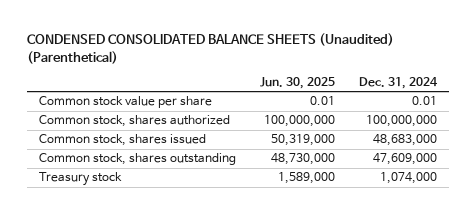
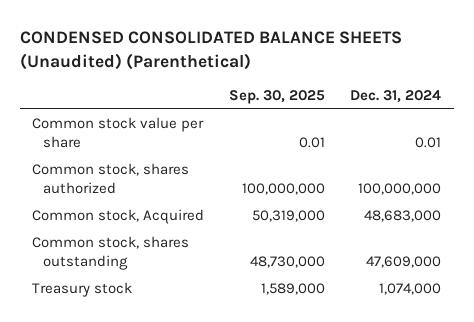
- | Jun. 30, 2025 | Dec. 31, 2024
+ | Sep. 30, 2025 | Dec. 31, 2024
- Common stock, shares issued | 50,319,000 | 48,683,000
+ Common stock, Acquired | 50,319,000 | 48,683,000

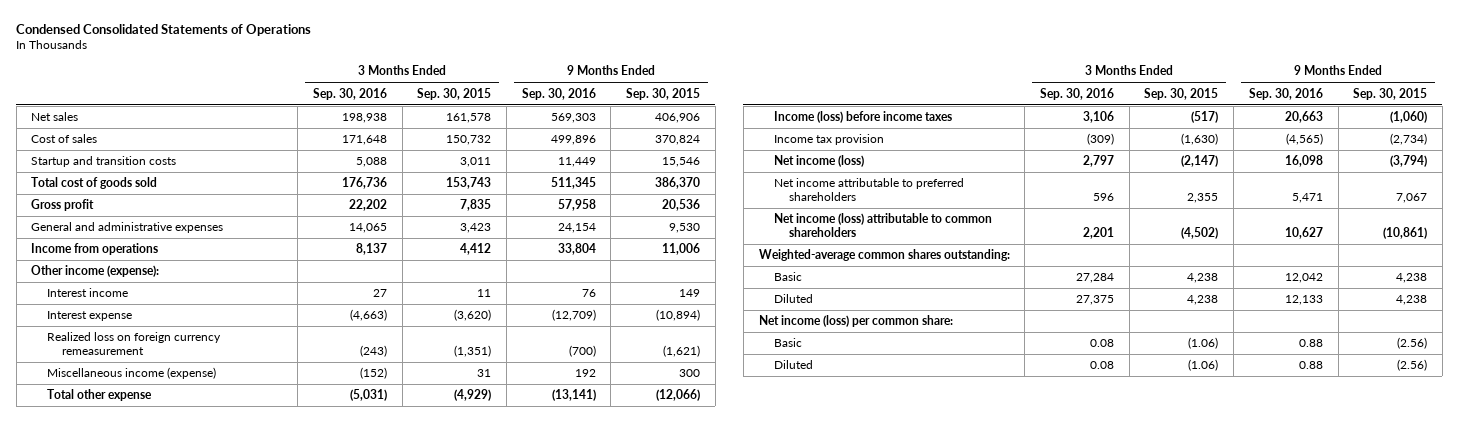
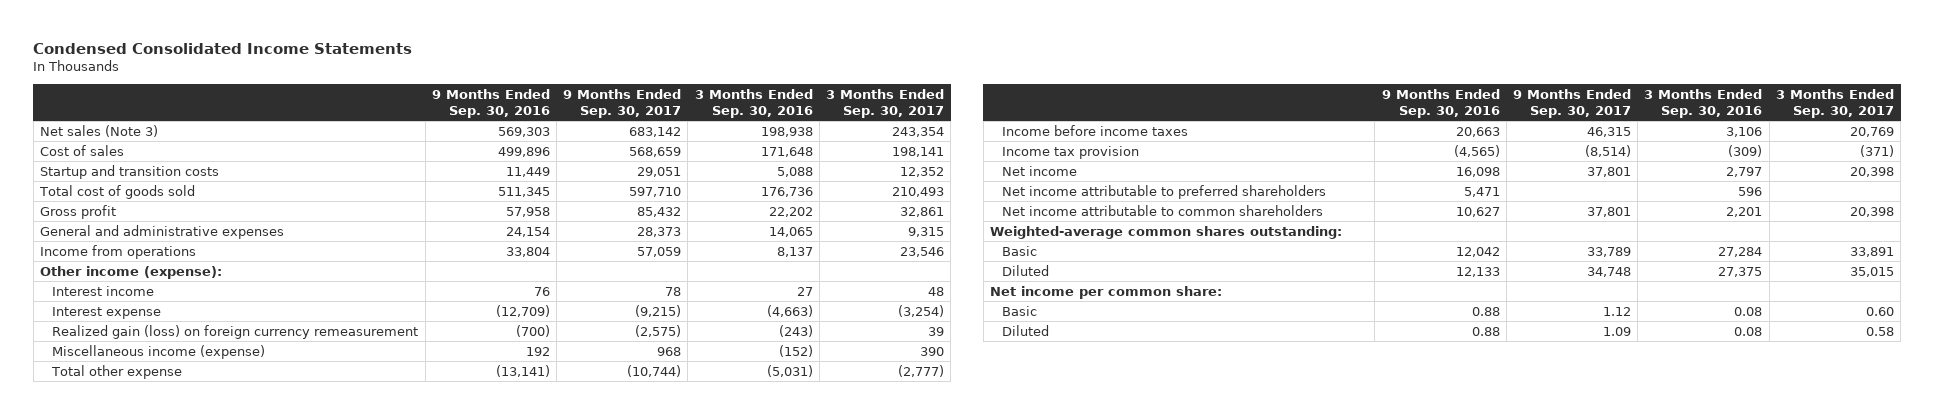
- Condensed Consolidated Statements of Operations
+ Condensed Consolidated Income Statements
- | 3 Months Ended Sep. 30, 2016 | 3 Months Ended Sep. 30, 2015 | 9 Months Ended Sep. 30, 2016 | 9 Months Ended Sep. 30, 2015
+ | 9 Months Ended Sep. 30, 2016 | 9 Months Ended Sep. 30, 2017 | 3 Months Ended Sep. 30, 2016 | 3 Months Ended Sep. 30, 2017
- Net sales | 198,938 | 161,578 | 569,303 | 406,906
+ Net sales (Note 3) | 569,303 | 683,142 | 198,938 | 243,354
- Realized loss on foreign currency remeasurement | (243) | (1,351) | (700) | (1,621)
+ Realized gain (loss) on foreign currency remeasurement | (700) | (2,575) | (243) | 39
- Income (loss) before income taxes | 3,106 | (517) | 20,663 | (1,060)
+ Income before income taxes | 20,663 | 46,315 | 3,106 | 20,769
- Net income (loss) | 2,797 | (2,147) | 16,098 | (3,794)
+ Net income | 16,098 | 37,801 | 2,797 | 20,398
- Net income (loss) attributable to common shareholders | 2,201 | (4,502) | 10,627 | (10,861)
+ Net income attributable to common shareholders | 10,627 | 37,801 | 2,201 | 20,398
- Net income (loss) per common share:
+ Net income per common share:

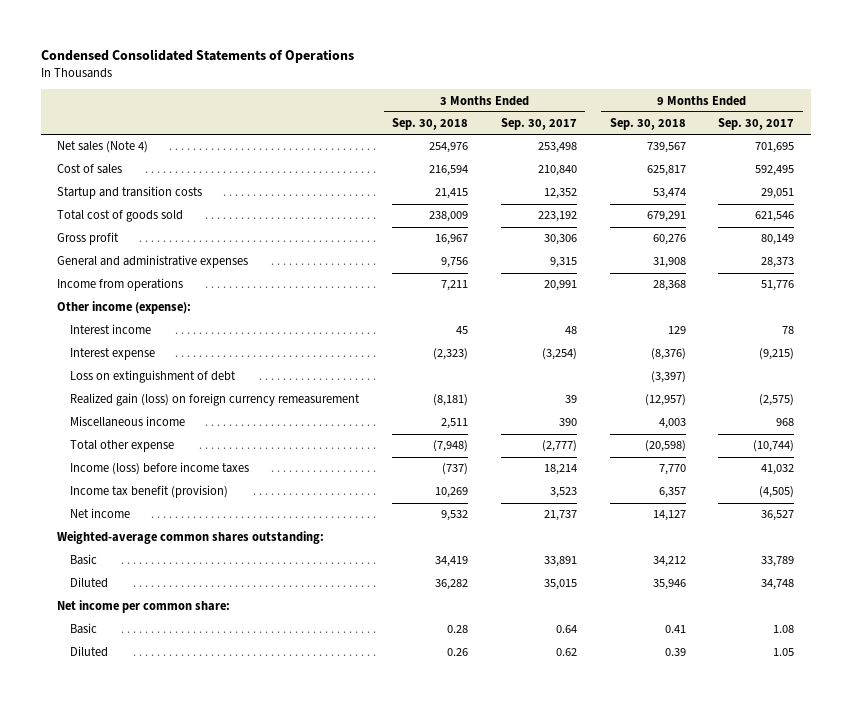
- Condensed Consolidated Income Statements
+ Condensed Consolidated Statements of Operations
- | 9 Months Ended Sep. 30, 2016 | 9 Months Ended Sep. 30, 2017 | 3 Months Ended Sep. 30, 2016 | 3 Months Ended Sep. 30, 2017
+ | 3 Months Ended Sep. 30, 2018 | 3 Months Ended Sep. 30, 2017 | 9 Months Ended Sep. 30, 2018 | 9 Months Ended Sep. 30, 2017
- Net sales (Note 3) | 569,303 | 683,142 | 198,938 | 243,354
- Cost of sales | 499,896 | 568,659 | 171,648 | 198,141
+ Net sales (Note 4) | 254,976 | 253,498 | 739,567 | 701,695
+ Cost of sales | 216,594 | 210,840 | 625,817 | 592,495
- Total cost of goods sold | 511,345 | 597,710 | 176,736 | 210,493
- Gross profit | 57,958 | 85,432 | 22,202 | 32,861
+ Total cost of goods sold | 238,009 | 223,192 | 679,291 | 621,546
+ Gross profit | 16,967 | 30,306 | 60,276 | 80,149
- Income from operations | 33,804 | 57,059 | 8,137 | 23,546
+ Income from operations | 7,211 | 20,991 | 28,368 | 51,776
+ Loss on extinguishment of debt | | | (3,397) |
- Miscellaneous income (expense) | 192 | 968 | (152) | 390
+ Miscellaneous income | 2,511 | 390 | 4,003 | 968
- Income before income taxes | 20,663 | 46,315 | 3,106 | 20,769
- Income tax provision | (4,565) | (8,514) | (309) | (371)
- Net income | 16,098 | 37,801 | 2,797 | 20,398
- Net income attributable to preferred shareholders | 5,471 | | 596 |
- Net income attributable to common shareholders | 10,627 | 37,801 | 2,201 | 20,398
+ Income (loss) before income taxes | (737) | 18,214 | 7,770 | 41,032
+ Income tax benefit (provision) | 10,269 | 3,523 | 6,357 | (4,505)
+ Net income | 9,532 | 21,737 | 14,127 | 36,527
- Basic | 0.88 | 1.12 | 0.08 | 0.60
- Diluted | 0.88 | 1.09 | 0.08 | 0.58
+ Basic | 0.28 | 0.64 | 0.41 | 1.08
+ Diluted | 0.26 | 0.62 | 0.39 | 1.05

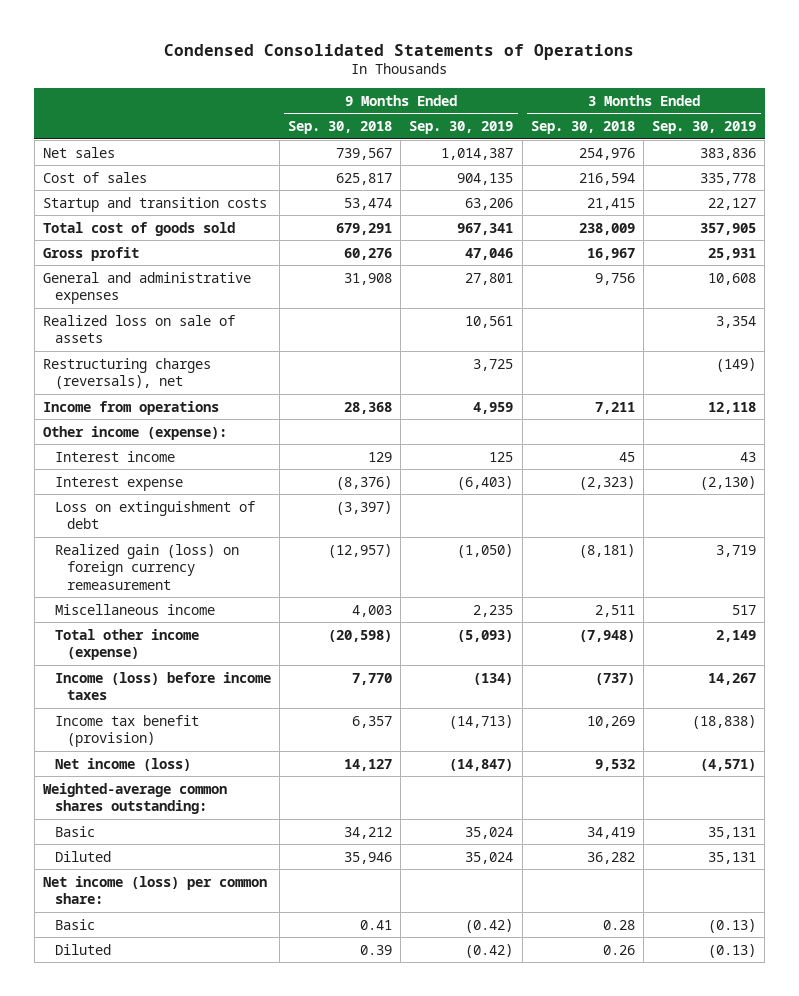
- | 3 Months Ended Sep. 30, 2018 | 3 Months Ended Sep. 30, 2017 | 9 Months Ended Sep. 30, 2018 | 9 Months Ended Sep. 30, 2017
+ | 9 Months Ended Sep. 30, 2018 | 9 Months Ended Sep. 30, 2019 | 3 Months Ended Sep. 30, 2018 | 3 Months Ended Sep. 30, 2019
- Net sales (Note 4) | 254,976 | 253,498 | 739,567 | 701,695
+ Net sales | 739,567 | 1,014,387 | 254,976 | 383,836
+ Realized loss on sale of assets | | 10,561 | | 3,354
+ Restructuring charges (reversals), net | | 3,725 | | (149)
- Total other expense | (7,948) | (2,777) | (20,598) | (10,744)
+ Total other income (expense) | (20,598) | (5,093) | (7,948) | 2,149
- Net income | 9,532 | 21,737 | 14,127 | 36,527
+ Net income (loss) | 14,127 | (14,847) | 9,532 | (4,571)
- Net income per common share:
+ Net income (loss) per common share:

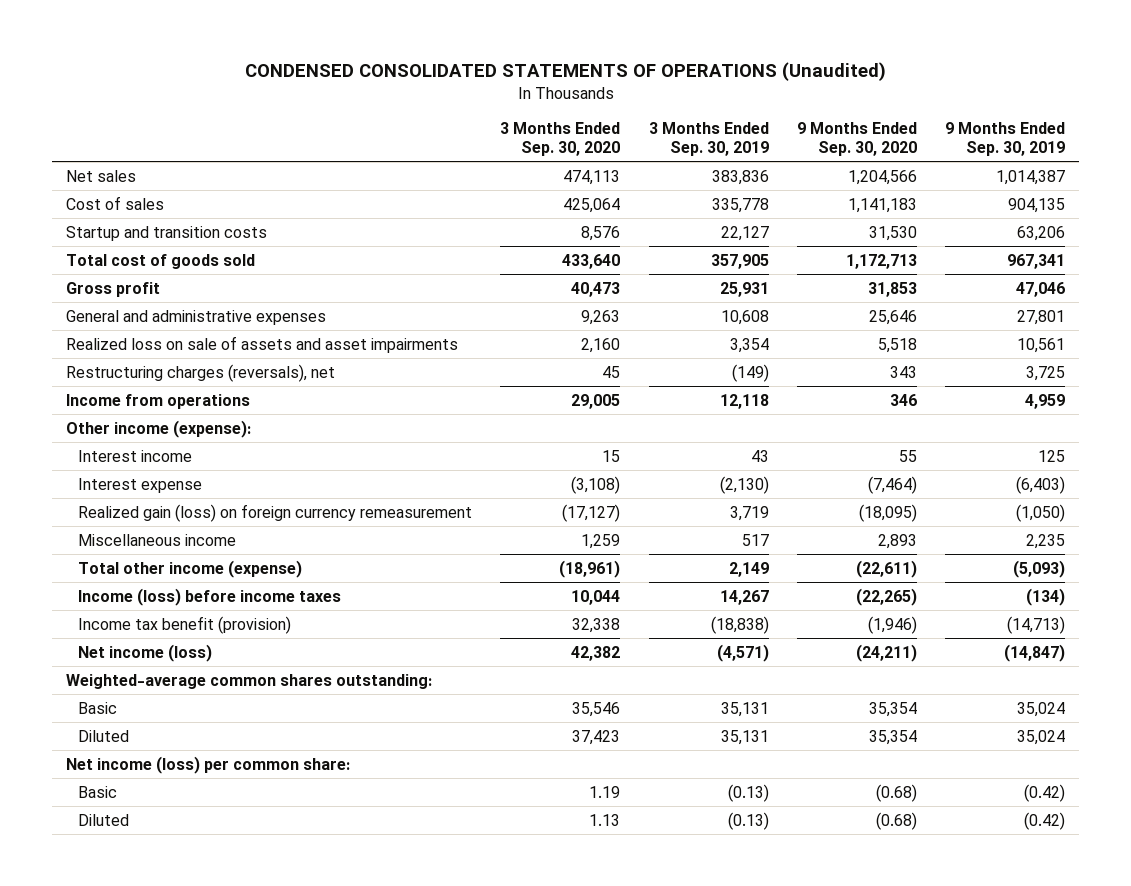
- Condensed Consolidated Statements of Operations
+ CONDENSED CONSOLIDATED STATEMENTS OF OPERATIONS (Unaudited)
- | 9 Months Ended Sep. 30, 2018 | 9 Months Ended Sep. 30, 2019 | 3 Months Ended Sep. 30, 2018 | 3 Months Ended Sep. 30, 2019
+ | 3 Months Ended Sep. 30, 2020 | 3 Months Ended Sep. 30, 2019 | 9 Months Ended Sep. 30, 2020 | 9 Months Ended Sep. 30, 2019
- Realized loss on sale of assets | | 10,561 | | 3,354
+ Realized loss on sale of assets and asset impairments | 2,160 | 3,354 | 5,518 | 10,561
- Loss on extinguishment of debt | (3,397) | | |

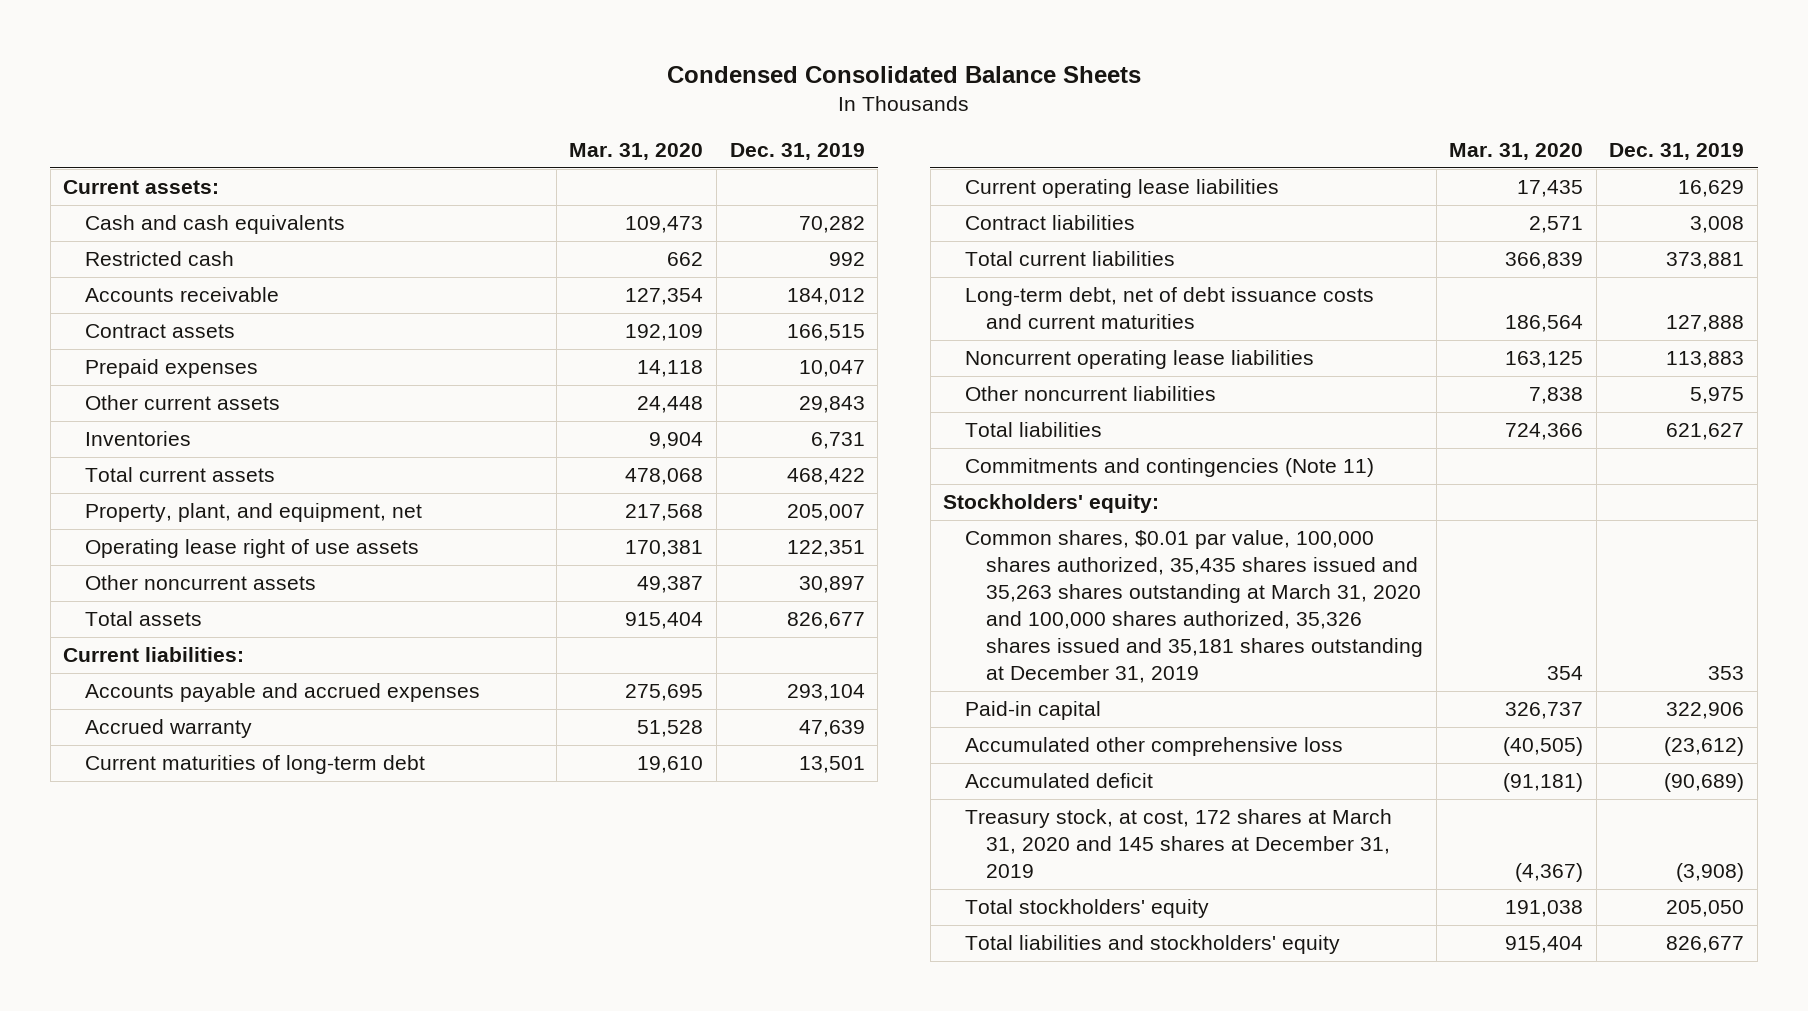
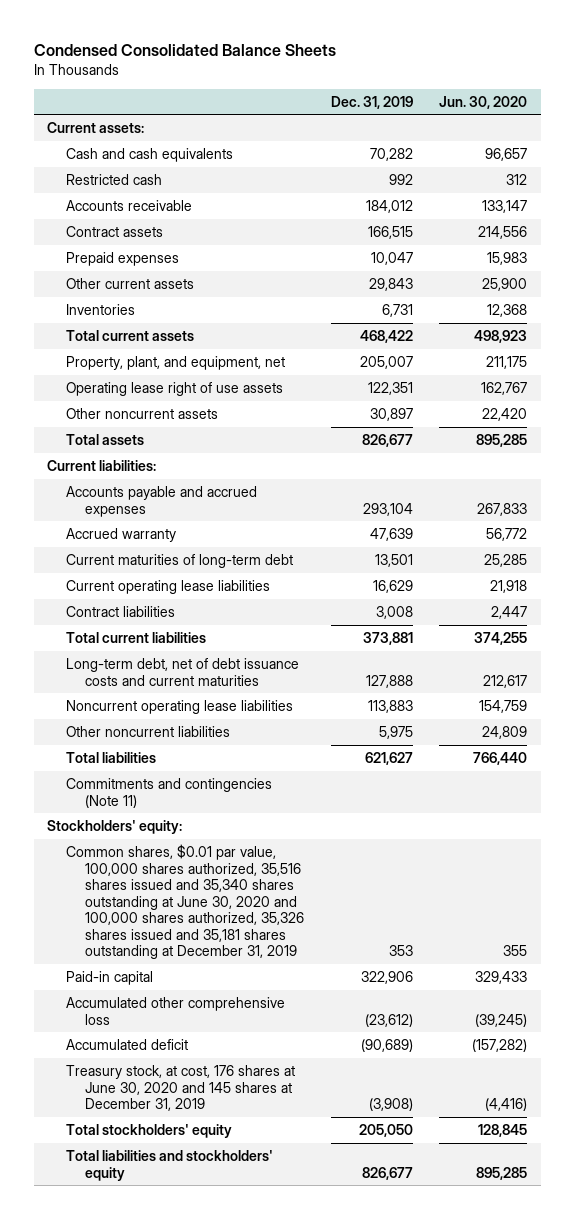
- | Mar. 31, 2020 | Dec. 31, 2019
+ | Dec. 31, 2019 | Jun. 30, 2020
- Common shares, $0.01 par value, 100,000 shares authorized, 35,435 shares issued and 35,263 shares outstanding at March 31, 2020 and 100,000 shares authorized, 35,326 shares issued and 35,181 shares outstanding at December 31, 2019 | 354 | 353
+ Common shares, $0.01 par value, 100,000 shares authorized, 35,516 shares issued and 35,340 shares outstanding at June 30, 2020 and 100,000 shares authorized, 35,326 shares issued and 35,181 shares outstanding at December 31, 2019 | 353 | 355
- Treasury stock, at cost, 172 shares at March 31, 2020 and 145 shares at December 31, 2019 | (4,367) | (3,908)
+ Treasury stock, at cost, 176 shares at June 30, 2020 and 145 shares at December 31, 2019 | (3,908) | (4,416)

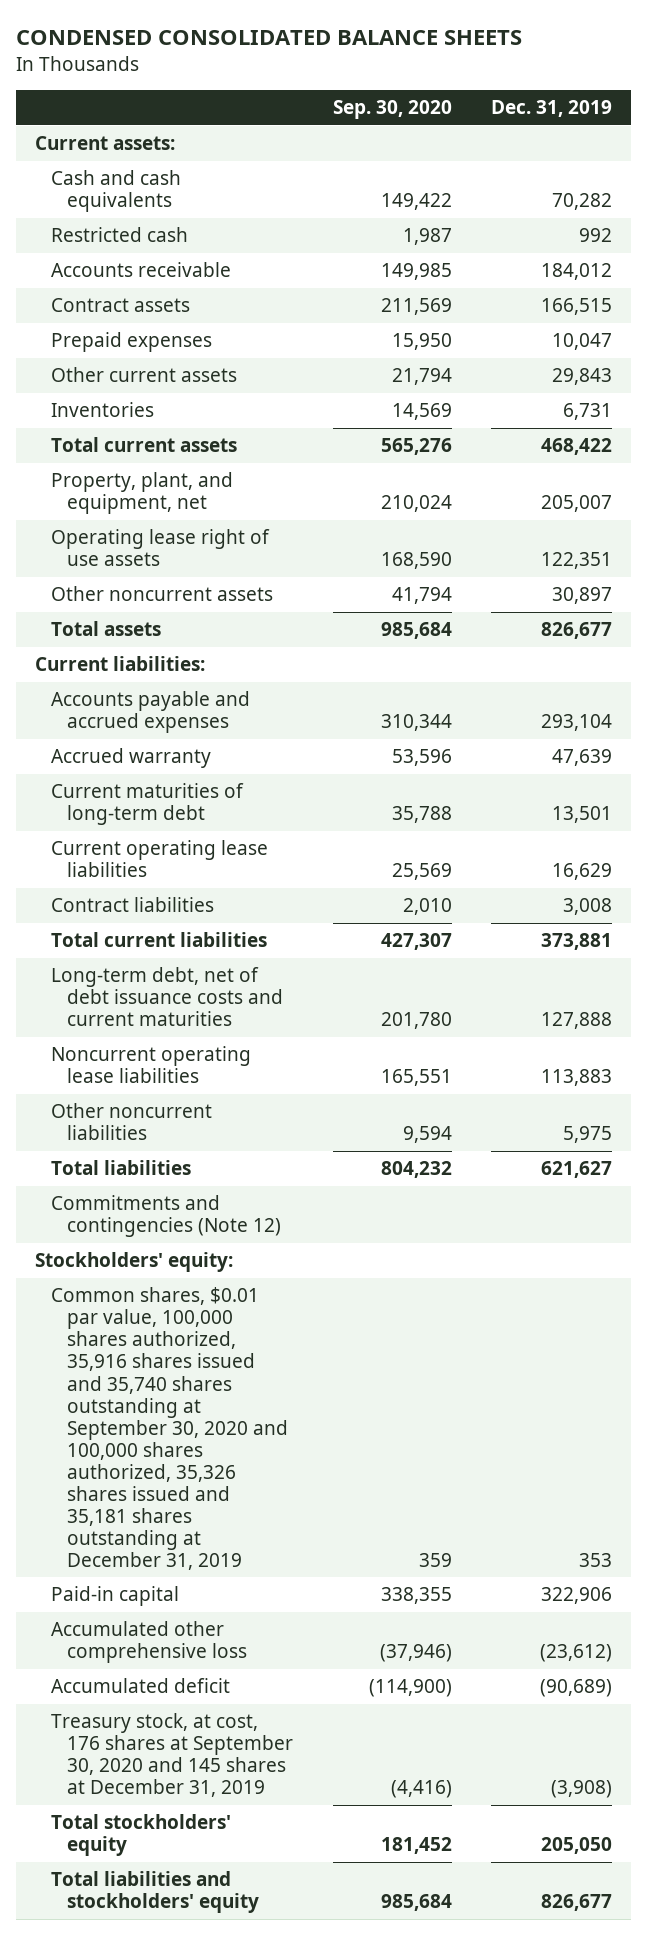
- Condensed Consolidated Balance Sheets
+ CONDENSED CONSOLIDATED BALANCE SHEETS
- | Dec. 31, 2019 | Jun. 30, 2020
+ | Sep. 30, 2020 | Dec. 31, 2019
- Commitments and contingencies (Note 11)
+ Commitments and contingencies (Note 12)
- Common shares, $0.01 par value, 100,000 shares authorized, 35,516 shares issued and 35,340 shares outstanding at June 30, 2020 and 100,000 shares authorized, 35,326 shares issued and 35,181 shares outstanding at December 31, 2019 | 353 | 355
+ Common shares, $0.01 par value, 100,000 shares authorized, 35,916 shares issued and 35,740 shares outstanding at September 30, 2020 and 100,000 shares authorized, 35,326 shares issued and 35,181 shares outstanding at December 31, 2019 | 359 | 353
- Treasury stock, at cost, 176 shares at June 30, 2020 and 145 shares at December 31, 2019 | (3,908) | (4,416)
+ Treasury stock, at cost, 176 shares at September 30, 2020 and 145 shares at December 31, 2019 | (4,416) | (3,908)

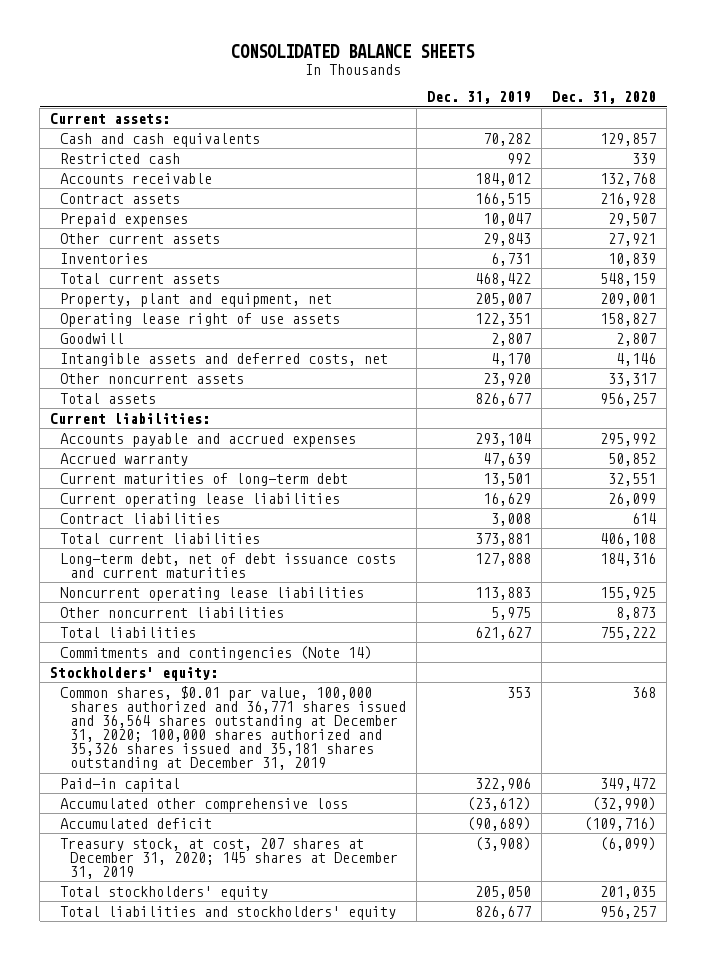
- CONDENSED CONSOLIDATED BALANCE SHEETS
+ CONSOLIDATED BALANCE SHEETS
- | Sep. 30, 2020 | Dec. 31, 2019
+ | Dec. 31, 2019 | Dec. 31, 2020
- Property, plant, and equipment, net | 210,024 | 205,007
+ Property, plant and equipment, net | 205,007 | 209,001
- Other noncurrent assets | 41,794 | 30,897
+ Goodwill | 2,807 | 2,807
+ Intangible assets and deferred costs, net | 4,170 | 4,146
+ Other noncurrent assets | 23,920 | 33,317
- Commitments and contingencies (Note 12)
+ Commitments and contingencies (Note 14)
- Common shares, $0.01 par value, 100,000 shares authorized, 35,916 shares issued and 35,740 shares outstanding at September 30, 2020 and 100,000 shares authorized, 35,326 shares issued and 35,181 shares outstanding at December 31, 2019 | 359 | 353
+ Common shares, $0.01 par value, 100,000 shares authorized and 36,771 shares issued and 36,564 shares outstanding at December 31, 2020; 100,000 shares authorized and 35,326 shares issued and 35,181 shares outstanding at December 31, 2019 | 353 | 368
- Treasury stock, at cost, 176 shares at September 30, 2020 and 145 shares at December 31, 2019 | (4,416) | (3,908)
+ Treasury stock, at cost, 207 shares at December 31, 2020; 145 shares at December 31, 2019 | (3,908) | (6,099)

